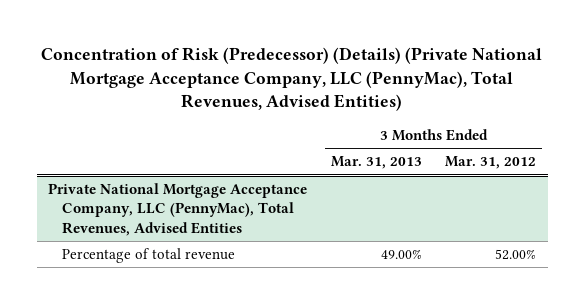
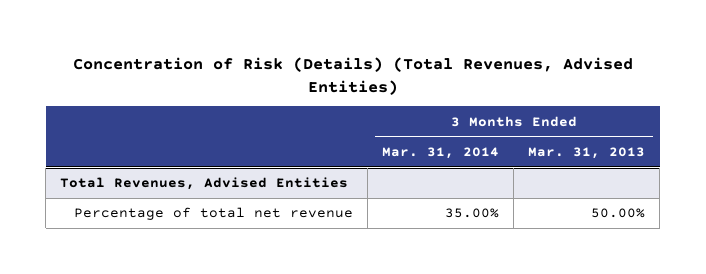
- Concentration of Risk (Predecessor) (Details) (Private National Mortgage Acceptance Company, LLC (PennyMac), Total Revenues, Advised Entities)
+ Concentration of Risk (Details) (Total Revenues, Advised Entities)
- | 3 Months Ended Mar. 31, 2013 | 3 Months Ended Mar. 31, 2012
+ | 3 Months Ended Mar. 31, 2014 | 3 Months Ended Mar. 31, 2013
- Private National Mortgage Acceptance Company, LLC (PennyMac), Total Revenues, Advised Entities
- Percentage of total revenue | 49.00% | 52.00%
+ Total Revenues, Advised Entities
+ Percentage of total net revenue | 35.00% | 50.00%

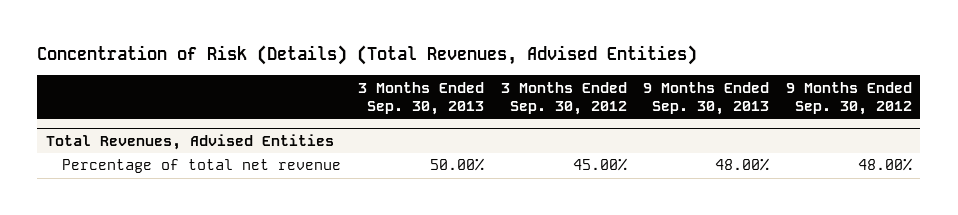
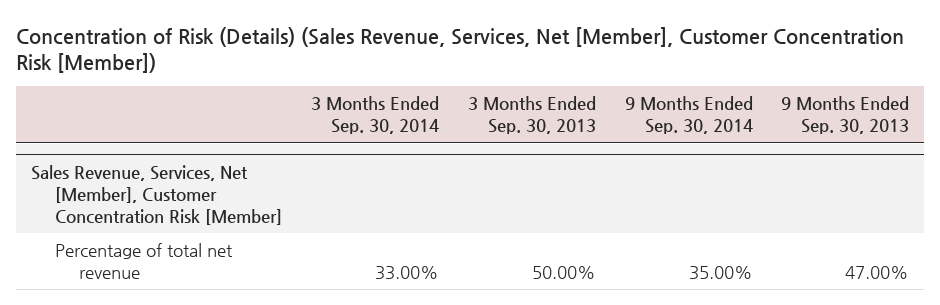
- Concentration of Risk (Details) (Total Revenues, Advised Entities)
+ Concentration of Risk (Details) (Sales Revenue, Services, Net [Member], Customer Concentration Risk [Member])
- | 3 Months Ended Sep. 30, 2013 | 3 Months Ended Sep. 30, 2012 | 9 Months Ended Sep. 30, 2013 | 9 Months Ended Sep. 30, 2012
+ | 3 Months Ended Sep. 30, 2014 | 3 Months Ended Sep. 30, 2013 | 9 Months Ended Sep. 30, 2014 | 9 Months Ended Sep. 30, 2013
- Total Revenues, Advised Entities
- Percentage of total net revenue | 50.00% | 45.00% | 48.00% | 48.00%
+ Sales Revenue, Services, Net [Member], Customer Concentration Risk [Member]
+ Percentage of total net revenue | 33.00% | 50.00% | 35.00% | 47.00%

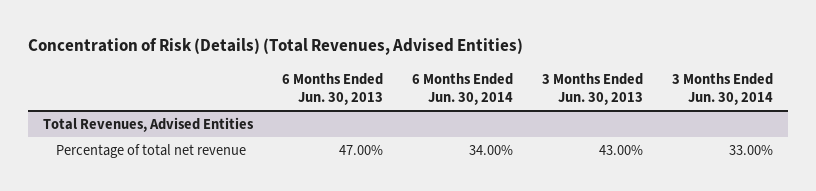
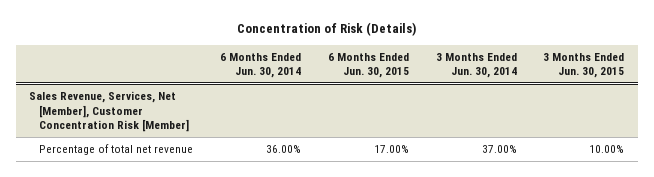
- Concentration of Risk (Details) (Total Revenues, Advised Entities)
+ Concentration of Risk (Details)
- | 6 Months Ended Jun. 30, 2013 | 6 Months Ended Jun. 30, 2014 | 3 Months Ended Jun. 30, 2013 | 3 Months Ended Jun. 30, 2014
+ | 6 Months Ended Jun. 30, 2014 | 6 Months Ended Jun. 30, 2015 | 3 Months Ended Jun. 30, 2014 | 3 Months Ended Jun. 30, 2015
- Total Revenues, Advised Entities
- Percentage of total net revenue | 47.00% | 34.00% | 43.00% | 33.00%
+ Sales Revenue, Services, Net [Member], Customer Concentration Risk [Member]
+ Percentage of total net revenue | 36.00% | 17.00% | 37.00% | 10.00%

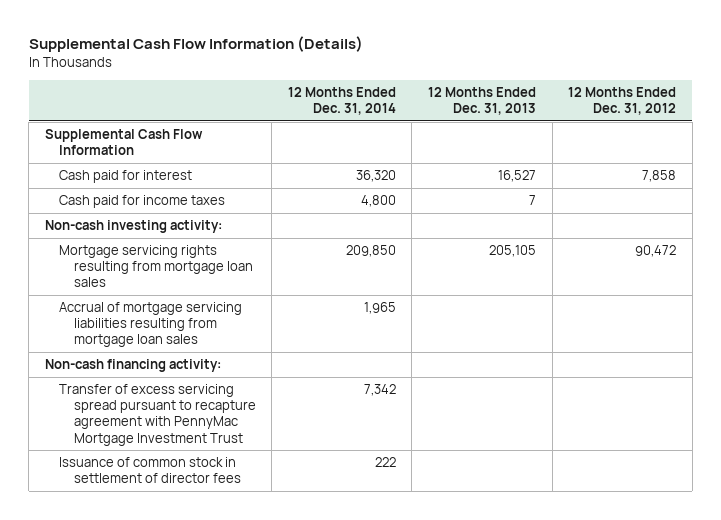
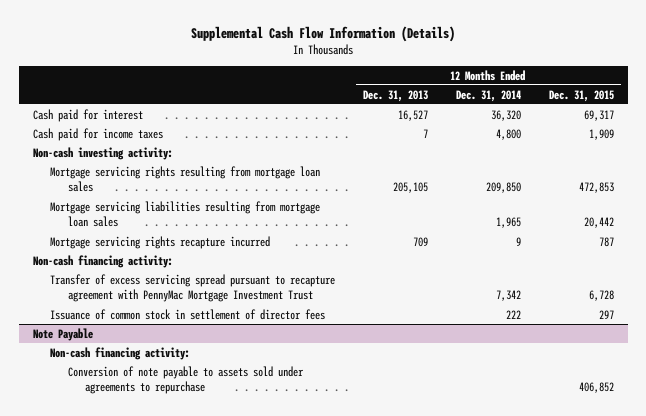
- | 12 Months Ended Dec. 31, 2014 | 12 Months Ended Dec. 31, 2013 | 12 Months Ended Dec. 31, 2012
+ | 12 Months Ended Dec. 31, 2013 | 12 Months Ended Dec. 31, 2014 | 12 Months Ended Dec. 31, 2015
- Supplemental Cash Flow Information
- Accrual of mortgage servicing liabilities resulting from mortgage loan sales | 1,965 | |
+ Mortgage servicing liabilities resulting from mortgage loan sales | | 1,965 | 20,442
+ Mortgage servicing rights recapture incurred | 709 | 9 | 787
+ Note Payable
+ Non-cash financing activity:
+ Conversion of note payable to assets sold under agreements to repurchase | | | 406,852

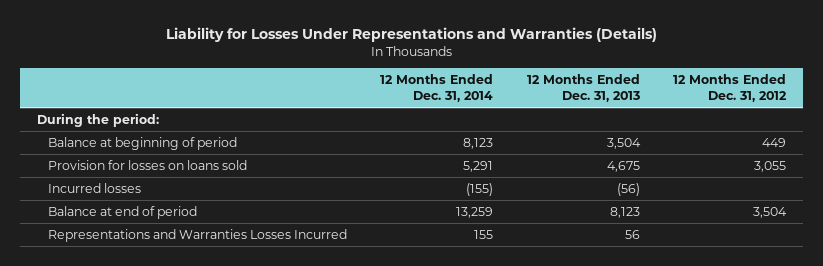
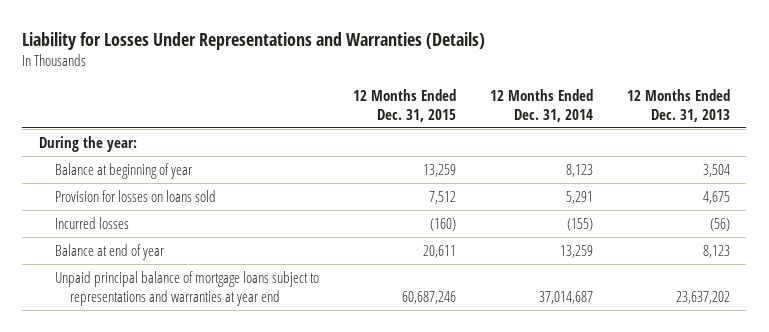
- | 12 Months Ended Dec. 31, 2014 | 12 Months Ended Dec. 31, 2013 | 12 Months Ended Dec. 31, 2012
+ | 12 Months Ended Dec. 31, 2015 | 12 Months Ended Dec. 31, 2014 | 12 Months Ended Dec. 31, 2013
- During the period:
- Balance at beginning of period | 8,123 | 3,504 | 449
+ During the year:
+ Balance at beginning of year | 13,259 | 8,123 | 3,504
- Balance at end of period | 13,259 | 8,123 | 3,504
- Representations and Warranties Losses Incurred | 155 | 56 |
+ Balance at end of year | 20,611 | 13,259 | 8,123
+ Unpaid principal balance of mortgage loans subject to representations and warranties at year end | 60,687,246 | 37,014,687 | 23,637,202

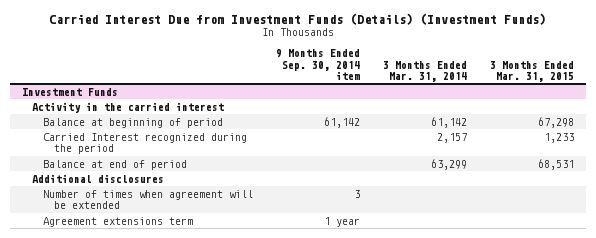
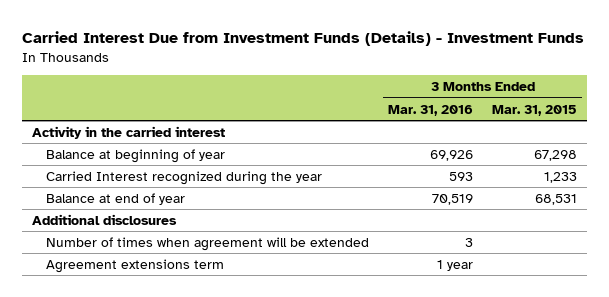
- Carried Interest Due from Investment Funds (Details) (Investment Funds)
+ Carried Interest Due from Investment Funds (Details) - Investment Funds
- | 9 Months Ended Sep. 30, 2014 item | 3 Months Ended Mar. 31, 2014 | 3 Months Ended Mar. 31, 2015
+ | 3 Months Ended Mar. 31, 2016 | 3 Months Ended Mar. 31, 2015
- Investment Funds
- Balance at beginning of period | 61,142 | 61,142 | 67,298
- Carried Interest recognized during the period | | 2,157 | 1,233
- Balance at end of period | | 63,299 | 68,531
+ Balance at beginning of year | 69,926 | 67,298
+ Carried Interest recognized during the year | 593 | 1,233
+ Balance at end of year | 70,519 | 68,531

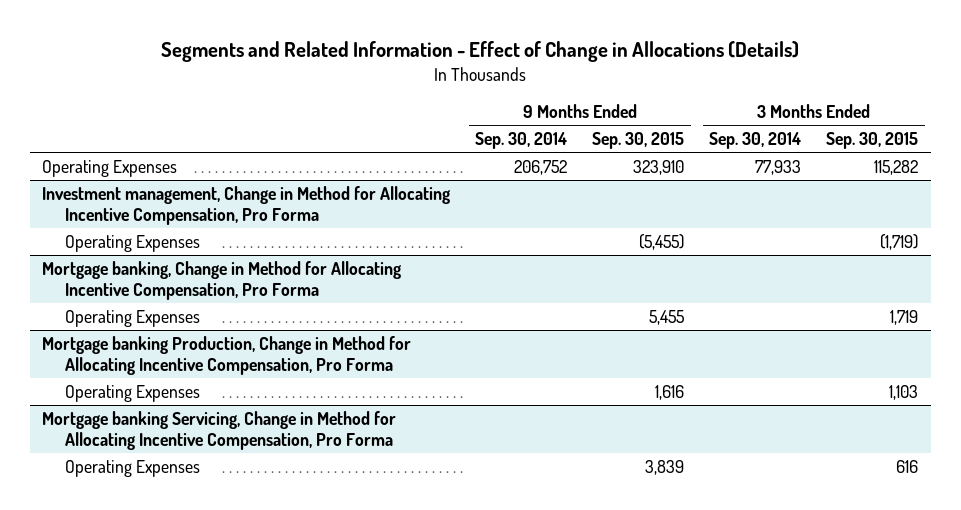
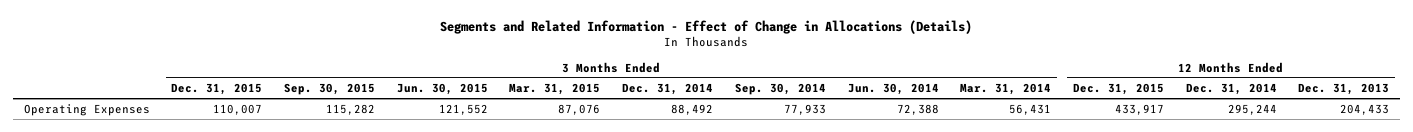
- | 9 Months Ended Sep. 30, 2014 | 9 Months Ended Sep. 30, 2015 | 3 Months Ended Sep. 30, 2014 | 3 Months Ended Sep. 30, 2015
+ | 3 Months Ended Dec. 31, 2015 | 3 Months Ended Sep. 30, 2015 | 3 Months Ended Jun. 30, 2015 | 3 Months Ended Mar. 31, 2015 | 3 Months Ended Dec. 31, 2014 | 3 Months Ended Sep. 30, 2014 | 3 Months Ended Jun. 30, 2014 | 3 Months Ended Mar. 31, 2014 | 12 Months Ended Dec. 31, 2015 | 12 Months Ended Dec. 31, 2014 | 12 Months Ended Dec. 31, 2013
- Investment management, Change in Method for Allocating Incentive Compensation, Pro Forma
- Operating Expenses | | (5,455) | | (1,719)
- Mortgage banking, Change in Method for Allocating Incentive Compensation, Pro Forma
- Operating Expenses | | 5,455 | | 1,719
- Mortgage banking Production, Change in Method for Allocating Incentive Compensation, Pro Forma
- Operating Expenses | | 1,616 | | 1,103
- Mortgage banking Servicing, Change in Method for Allocating Incentive Compensation, Pro Forma
- Operating Expenses | | 3,839 | | 616

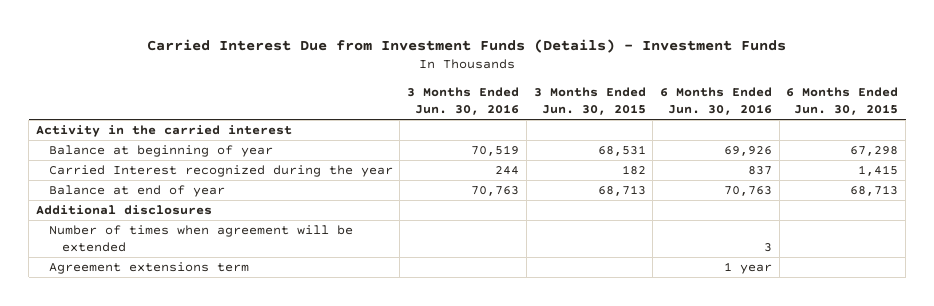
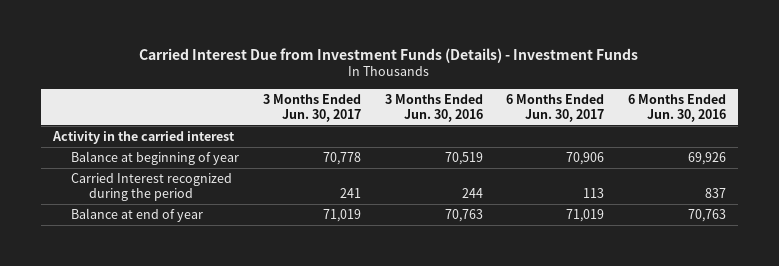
- | 3 Months Ended Jun. 30, 2016 | 3 Months Ended Jun. 30, 2015 | 6 Months Ended Jun. 30, 2016 | 6 Months Ended Jun. 30, 2015
+ | 3 Months Ended Jun. 30, 2017 | 3 Months Ended Jun. 30, 2016 | 6 Months Ended Jun. 30, 2017 | 6 Months Ended Jun. 30, 2016
- Carried Interest recognized during the year | 244 | 182 | 837 | 1,415
+ Carried Interest recognized during the period | 241 | 244 | 113 | 837
- Additional disclosures
- Number of times when agreement will be extended | | | 3 |
- Agreement extensions term | | | 1 year |

